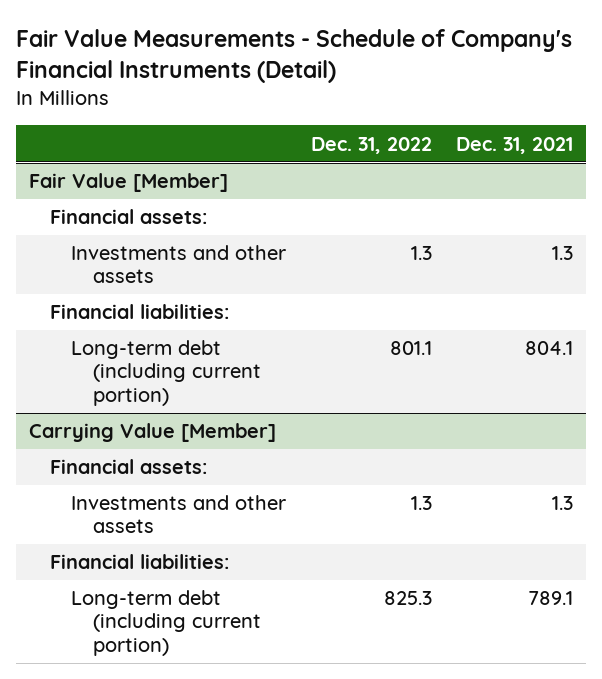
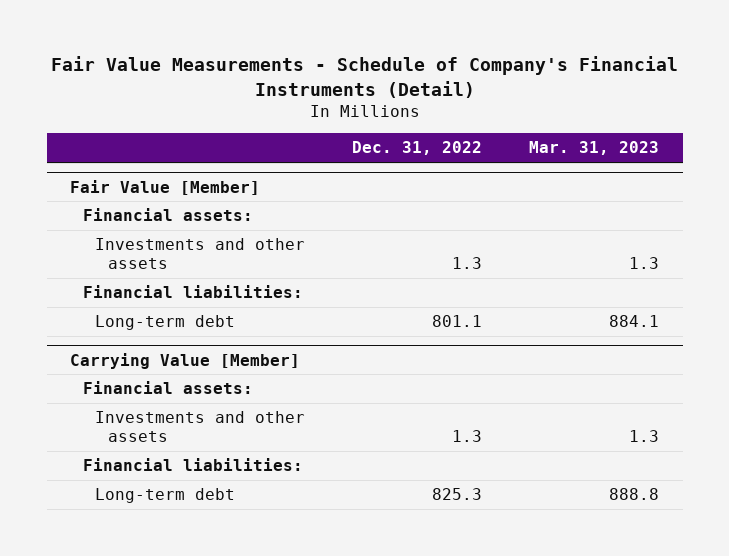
- | Dec. 31, 2022 | Dec. 31, 2021
+ | Dec. 31, 2022 | Mar. 31, 2023
@ Fair Value [Member]
- Long-term debt (including current portion) | 801.1 | 804.1
+ Long-term debt | 801.1 | 884.1
@ Carrying Value [Member]
- Long-term debt (including current portion) | 825.3 | 789.1
+ Long-term debt | 825.3 | 888.8

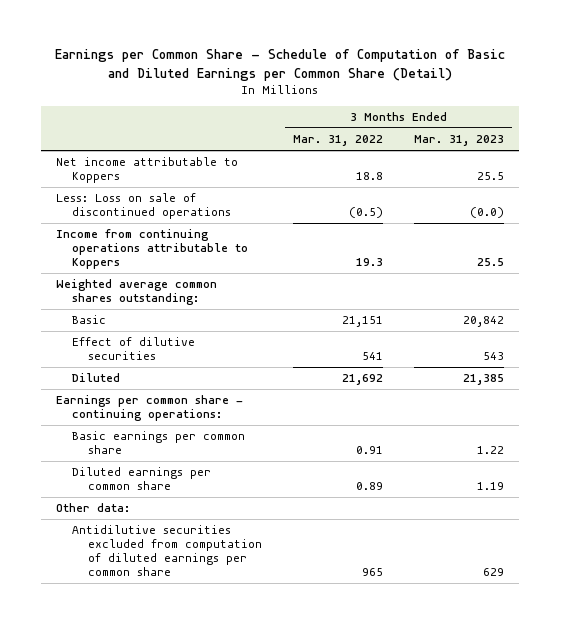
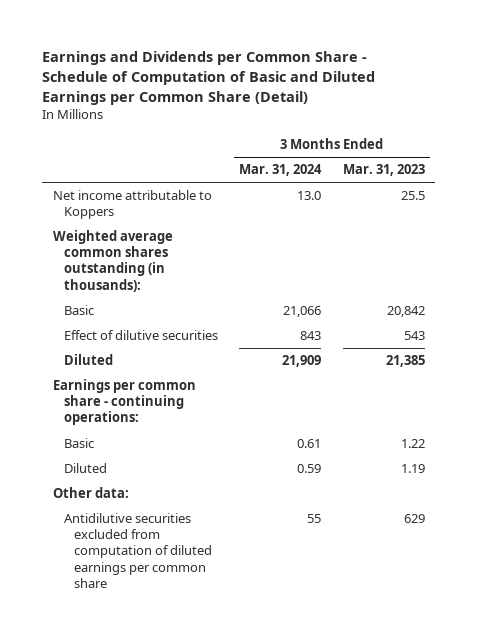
- Earnings per Common Share - Schedule of Computation of Basic and Diluted Earnings per Common Share (Detail)
+ Earnings and Dividends per Common Share - Schedule of Computation of Basic and Diluted Earnings per Common Share (Detail)
- | 3 Months Ended Mar. 31, 2022 | 3 Months Ended Mar. 31, 2023
+ | 3 Months Ended Mar. 31, 2024 | 3 Months Ended Mar. 31, 2023
- Less: Loss on sale of discontinued operations | (0.5) | (0.0)
- Income from continuing operations attributable to Koppers | 19.3 | 25.5
- Weighted average common shares outstanding:
+ Weighted average common shares outstanding (in thousands):
- Basic earnings per common share | 0.91 | 1.22
- Diluted earnings per common share | 0.89 | 1.19
+ Basic | 0.61 | 1.22
+ Diluted | 0.59 | 1.19

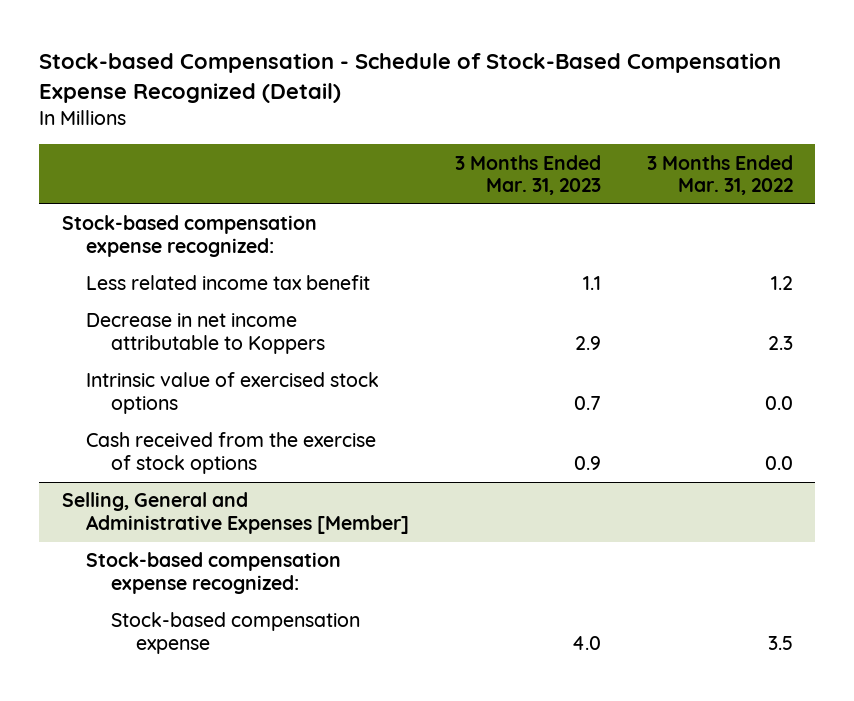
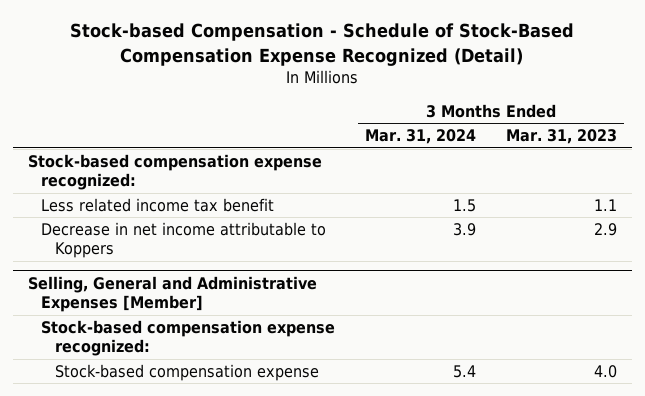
- | 3 Months Ended Mar. 31, 2023 | 3 Months Ended Mar. 31, 2022
+ | 3 Months Ended Mar. 31, 2024 | 3 Months Ended Mar. 31, 2023
- Intrinsic value of exercised stock options | 0.7 | 0.0
- Cash received from the exercise of stock options | 0.9 | 0.0

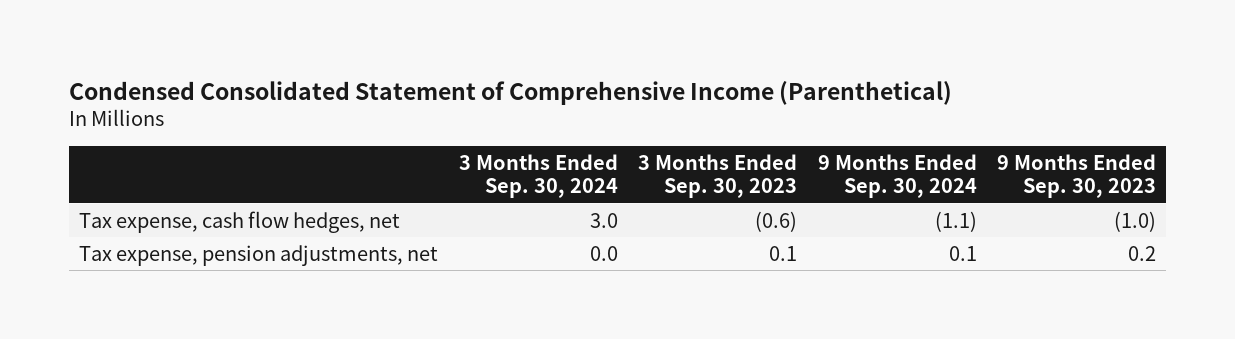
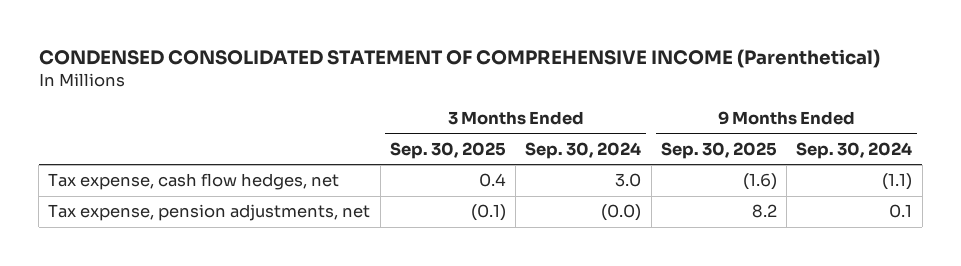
- Condensed Consolidated Statement of Comprehensive Income (Parenthetical)
+ CONDENSED CONSOLIDATED STATEMENT OF COMPREHENSIVE INCOME (Parenthetical)
- | 3 Months Ended Sep. 30, 2024 | 3 Months Ended Sep. 30, 2023 | 9 Months Ended Sep. 30, 2024 | 9 Months Ended Sep. 30, 2023
+ | 3 Months Ended Sep. 30, 2025 | 3 Months Ended Sep. 30, 2024 | 9 Months Ended Sep. 30, 2025 | 9 Months Ended Sep. 30, 2024
- Tax expense, pension adjustments, net | 0.0 | 0.1 | 0.1 | 0.2
+ Tax expense, pension adjustments, net | (0.1) | (0.0) | 8.2 | 0.1

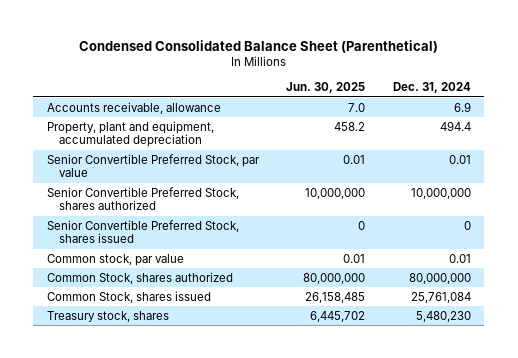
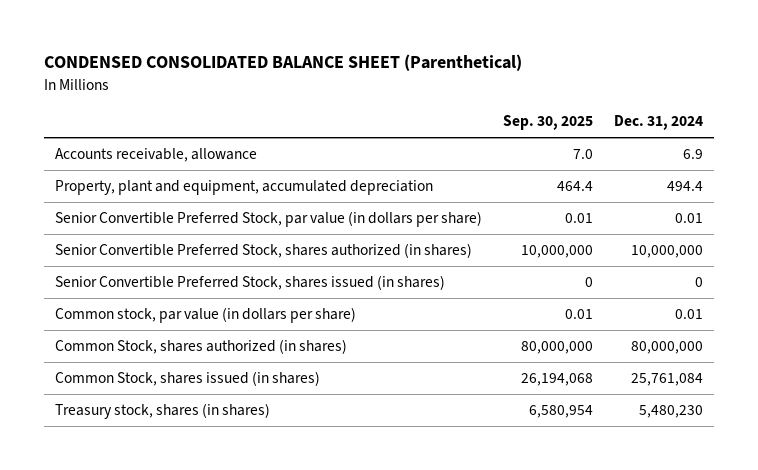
- Condensed Consolidated Balance Sheet (Parenthetical)
+ CONDENSED CONSOLIDATED BALANCE SHEET (Parenthetical)
- | Jun. 30, 2025 | Dec. 31, 2024
+ | Sep. 30, 2025 | Dec. 31, 2024
- Senior Convertible Preferred Stock, par value | 0.01 | 0.01
- Senior Convertible Preferred Stock, shares authorized | 10,000,000 | 10,000,000
- Senior Convertible Preferred Stock, shares issued | 0 | 0
- Common stock, par value | 0.01 | 0.01
- Common Stock, shares authorized | 80,000,000 | 80,000,000
- Common Stock, shares issued | 26,158,485 | 25,761,084
- Treasury stock, shares | 6,445,702 | 5,480,230
+ Senior Convertible Preferred Stock, par value (in dollars per share) | 0.01 | 0.01
+ Senior Convertible Preferred Stock, shares authorized (in shares) | 10,000,000 | 10,000,000
+ Senior Convertible Preferred Stock, shares issued (in shares) | 0 | 0
+ Common stock, par value (in dollars per share) | 0.01 | 0.01
+ Common Stock, shares authorized (in shares) | 80,000,000 | 80,000,000
+ Common Stock, shares issued (in shares) | 26,194,068 | 25,761,084
+ Treasury stock, shares (in shares) | 6,580,954 | 5,480,230

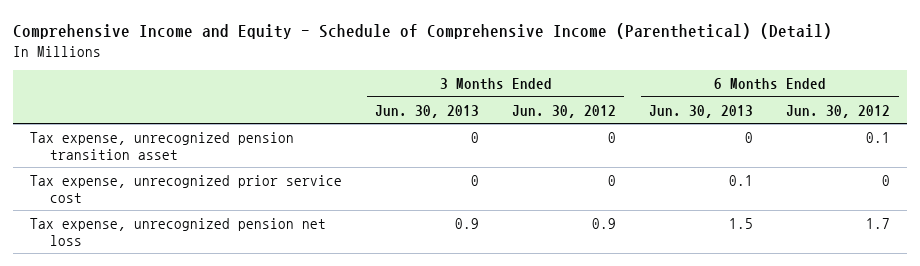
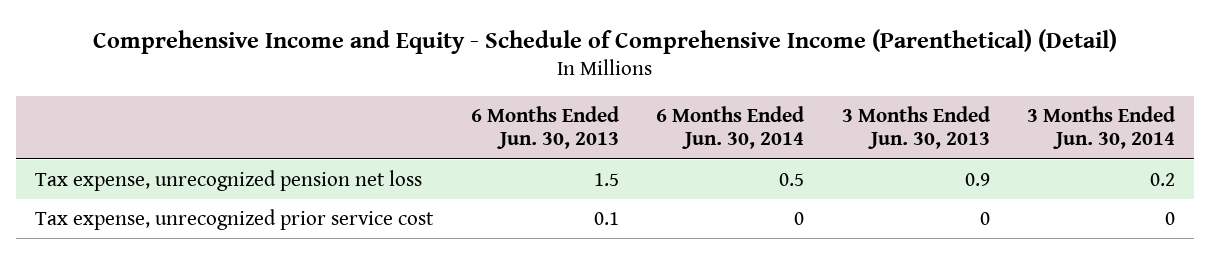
- | 3 Months Ended Jun. 30, 2013 | 3 Months Ended Jun. 30, 2012 | 6 Months Ended Jun. 30, 2013 | 6 Months Ended Jun. 30, 2012
+ | 6 Months Ended Jun. 30, 2013 | 6 Months Ended Jun. 30, 2014 | 3 Months Ended Jun. 30, 2013 | 3 Months Ended Jun. 30, 2014
- Tax expense, unrecognized pension transition asset | 0 | 0 | 0 | 0.1
moved down: Tax expense, unrecognized prior service cost | 0.1 | 0 | 0 | 0

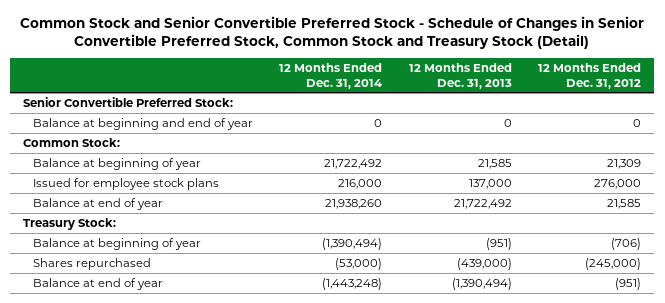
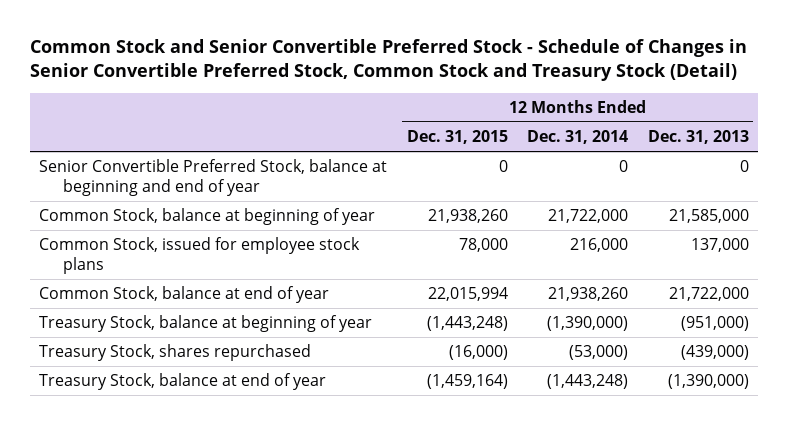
- | 12 Months Ended Dec. 31, 2014 | 12 Months Ended Dec. 31, 2013 | 12 Months Ended Dec. 31, 2012
+ | 12 Months Ended Dec. 31, 2015 | 12 Months Ended Dec. 31, 2014 | 12 Months Ended Dec. 31, 2013
- Senior Convertible Preferred Stock:
- Balance at beginning and end of year | 0 | 0 | 0
- Common Stock:
- Balance at beginning of year | 21,722,492 | 21,585 | 21,309
- Issued for employee stock plans | 216,000 | 137,000 | 276,000
- Balance at end of year | 21,938,260 | 21,722,492 | 21,585
- Treasury Stock:
- Balance at beginning of year | (1,390,494) | (951) | (706)
- Shares repurchased | (53,000) | (439,000) | (245,000)
- Balance at end of year | (1,443,248) | (1,390,494) | (951)
+ Senior Convertible Preferred Stock, balance at beginning and end of year | 0 | 0 | 0
+ Common Stock, balance at beginning of year | 21,938,260 | 21,722,000 | 21,585,000
+ Common Stock, issued for employee stock plans | 78,000 | 216,000 | 137,000
+ Common Stock, balance at end of year | 22,015,994 | 21,938,260 | 21,722,000
+ Treasury Stock, balance at beginning of year | (1,443,248) | (1,390,000) | (951,000)
+ Treasury Stock, shares repurchased | (16,000) | (53,000) | (439,000)
+ Treasury Stock, balance at end of year | (1,459,164) | (1,443,248) | (1,390,000)

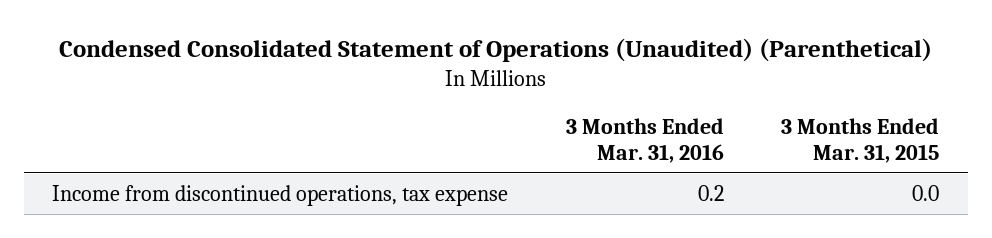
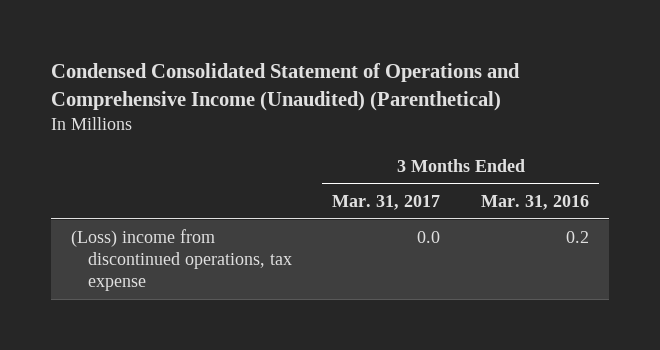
- Condensed Consolidated Statement of Operations (Unaudited) (Parenthetical)
+ Condensed Consolidated Statement of Operations and Comprehensive Income (Unaudited) (Parenthetical)
- | 3 Months Ended Mar. 31, 2016 | 3 Months Ended Mar. 31, 2015
+ | 3 Months Ended Mar. 31, 2017 | 3 Months Ended Mar. 31, 2016
- Income from discontinued operations, tax expense | 0.2 | 0.0
+ (Loss) income from discontinued operations, tax expense | 0.0 | 0.2

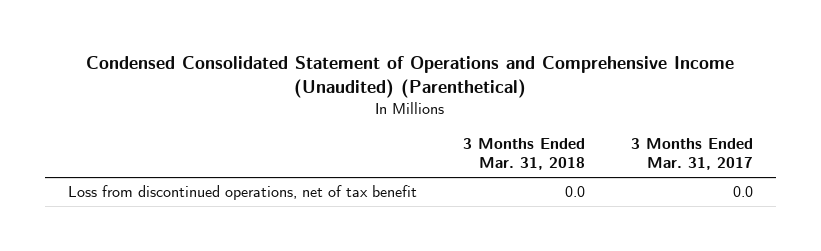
- | 3 Months Ended Mar. 31, 2017 | 3 Months Ended Mar. 31, 2016
+ | 3 Months Ended Mar. 31, 2018 | 3 Months Ended Mar. 31, 2017
- (Loss) income from discontinued operations, tax expense | 0.0 | 0.2
+ Loss from discontinued operations, net of tax benefit | 0.0 | 0.0

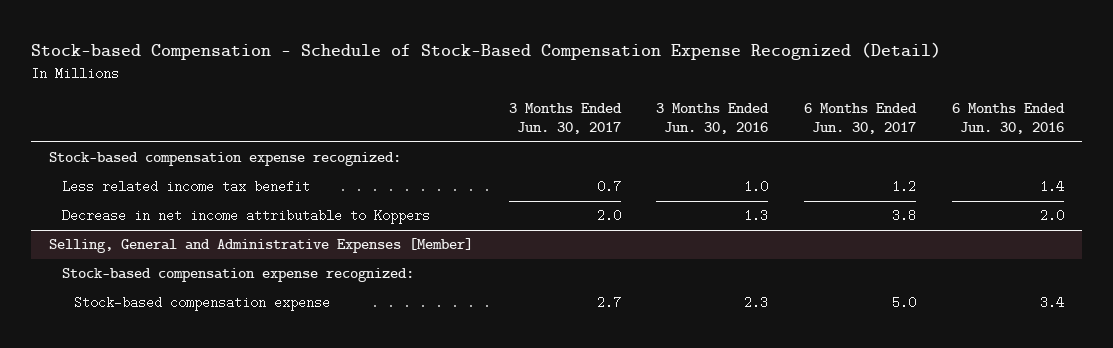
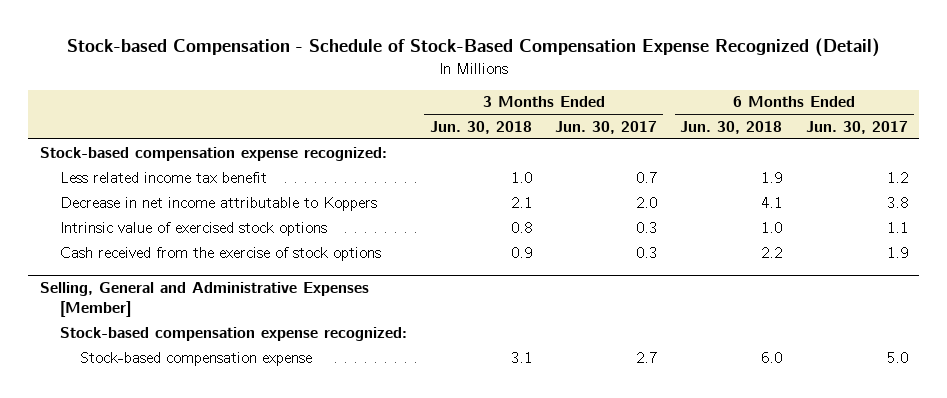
- | 3 Months Ended Jun. 30, 2017 | 3 Months Ended Jun. 30, 2016 | 6 Months Ended Jun. 30, 2017 | 6 Months Ended Jun. 30, 2016
+ | 3 Months Ended Jun. 30, 2018 | 3 Months Ended Jun. 30, 2017 | 6 Months Ended Jun. 30, 2018 | 6 Months Ended Jun. 30, 2017
+ Intrinsic value of exercised stock options | 0.8 | 0.3 | 1.0 | 1.1
+ Cash received from the exercise of stock options | 0.9 | 0.3 | 2.2 | 1.9

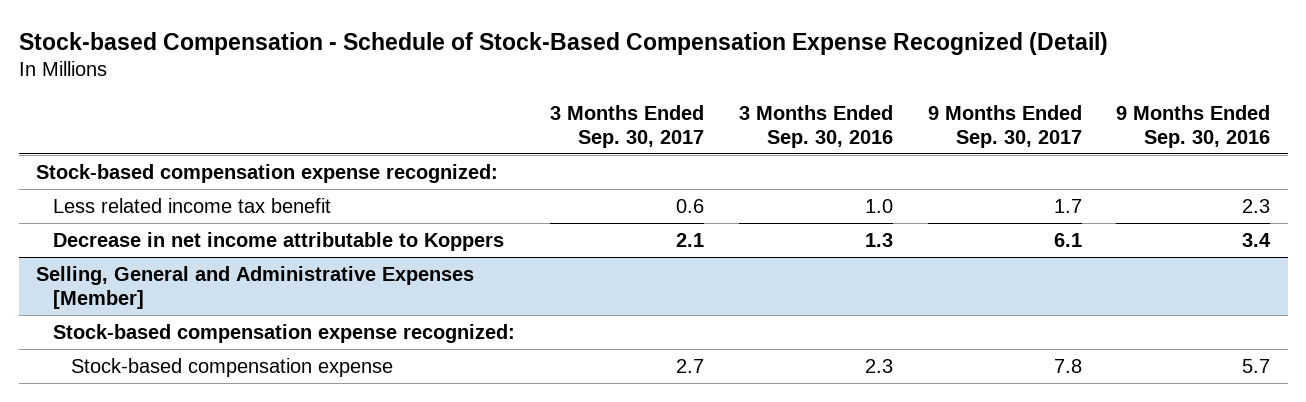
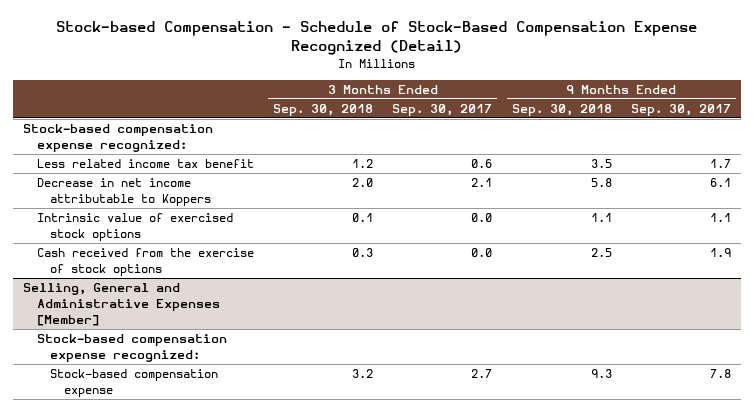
- | 3 Months Ended Sep. 30, 2017 | 3 Months Ended Sep. 30, 2016 | 9 Months Ended Sep. 30, 2017 | 9 Months Ended Sep. 30, 2016
+ | 3 Months Ended Sep. 30, 2018 | 3 Months Ended Sep. 30, 2017 | 9 Months Ended Sep. 30, 2018 | 9 Months Ended Sep. 30, 2017
+ Intrinsic value of exercised stock options | 0.1 | 0.0 | 1.1 | 1.1
+ Cash received from the exercise of stock options | 0.3 | 0.0 | 2.5 | 1.9

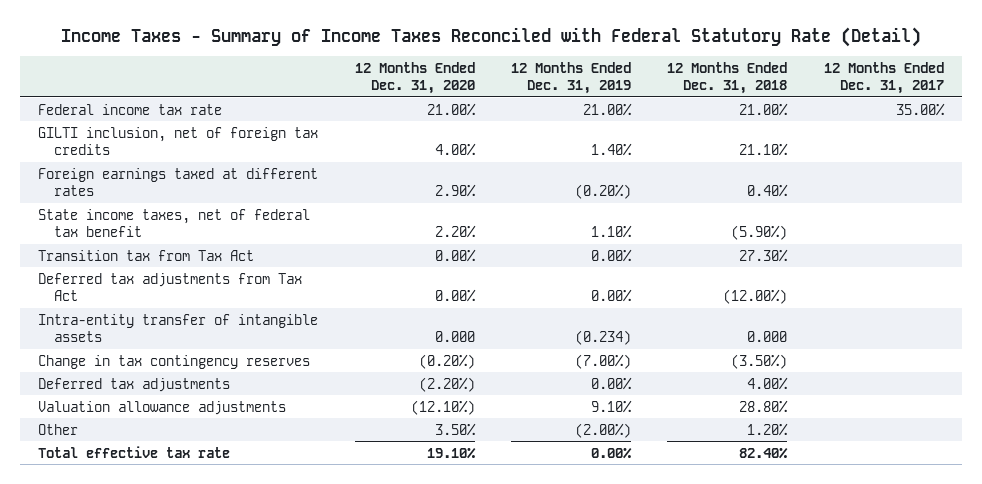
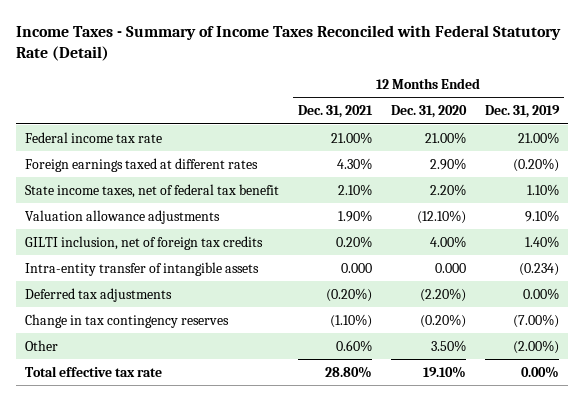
- | 12 Months Ended Dec. 31, 2020 | 12 Months Ended Dec. 31, 2019 | 12 Months Ended Dec. 31, 2018 | 12 Months Ended Dec. 31, 2017
+ | 12 Months Ended Dec. 31, 2021 | 12 Months Ended Dec. 31, 2020 | 12 Months Ended Dec. 31, 2019
- Transition tax from Tax Act | 0.00% | 0.00% | 27.30% |
- Deferred tax adjustments from Tax Act | 0.00% | 0.00% | (12.00%) |
moved up: Valuation allowance adjustments | 1.90% | (12.10%) | 9.10%
moved down: GILTI inclusion, net of foreign tax credits | 0.20% | 4.00% | 1.40%
moved down: Change in tax contingency reserves | (1.10%) | (0.20%) | (7.00%)

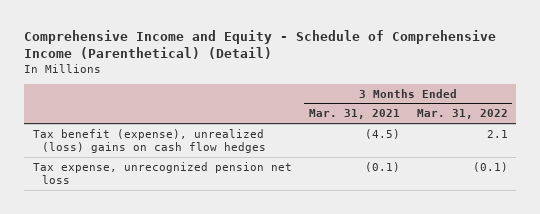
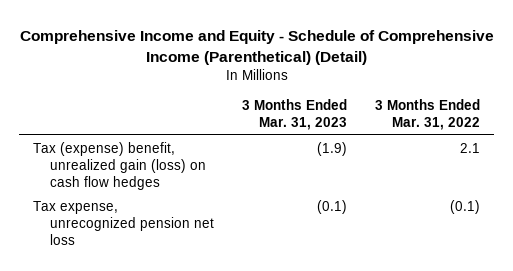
- | 3 Months Ended Mar. 31, 2021 | 3 Months Ended Mar. 31, 2022
+ | 3 Months Ended Mar. 31, 2023 | 3 Months Ended Mar. 31, 2022
- Tax benefit (expense), unrealized (loss) gains on cash flow hedges | (4.5) | 2.1
+ Tax (expense) benefit, unrealized gain (loss) on cash flow hedges | (1.9) | 2.1

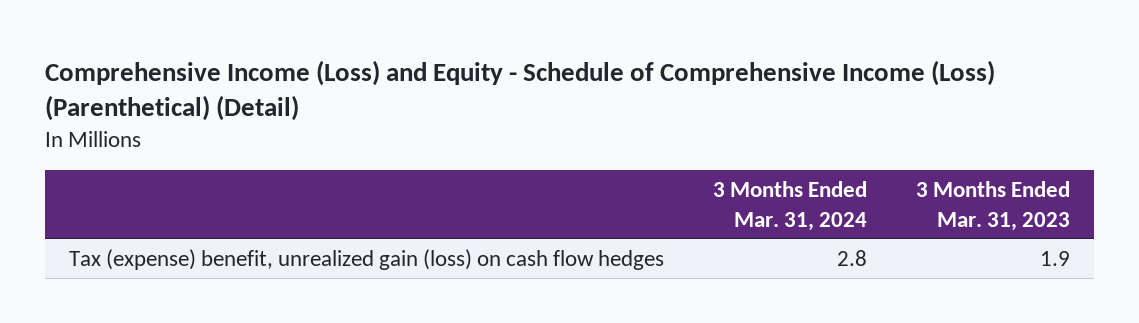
- Comprehensive Income and Equity - Schedule of Comprehensive Income (Parenthetical) (Detail)
+ Comprehensive Income (Loss) and Equity - Schedule of Comprehensive Income (Loss) (Parenthetical) (Detail)
- | 3 Months Ended Mar. 31, 2023 | 3 Months Ended Mar. 31, 2022
+ | 3 Months Ended Mar. 31, 2024 | 3 Months Ended Mar. 31, 2023
- Tax (expense) benefit, unrealized gain (loss) on cash flow hedges | (1.9) | 2.1
- Tax expense, unrecognized pension net loss | (0.1) | (0.1)
+ Tax (expense) benefit, unrealized gain (loss) on cash flow hedges | 2.8 | 1.9

